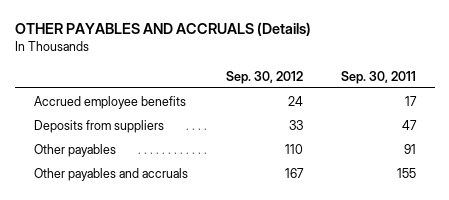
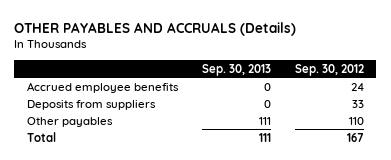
- | Sep. 30, 2012 | Sep. 30, 2011
+ | Sep. 30, 2013 | Sep. 30, 2012
- Other payables and accruals | 167 | 155
+ Total | 111 | 167

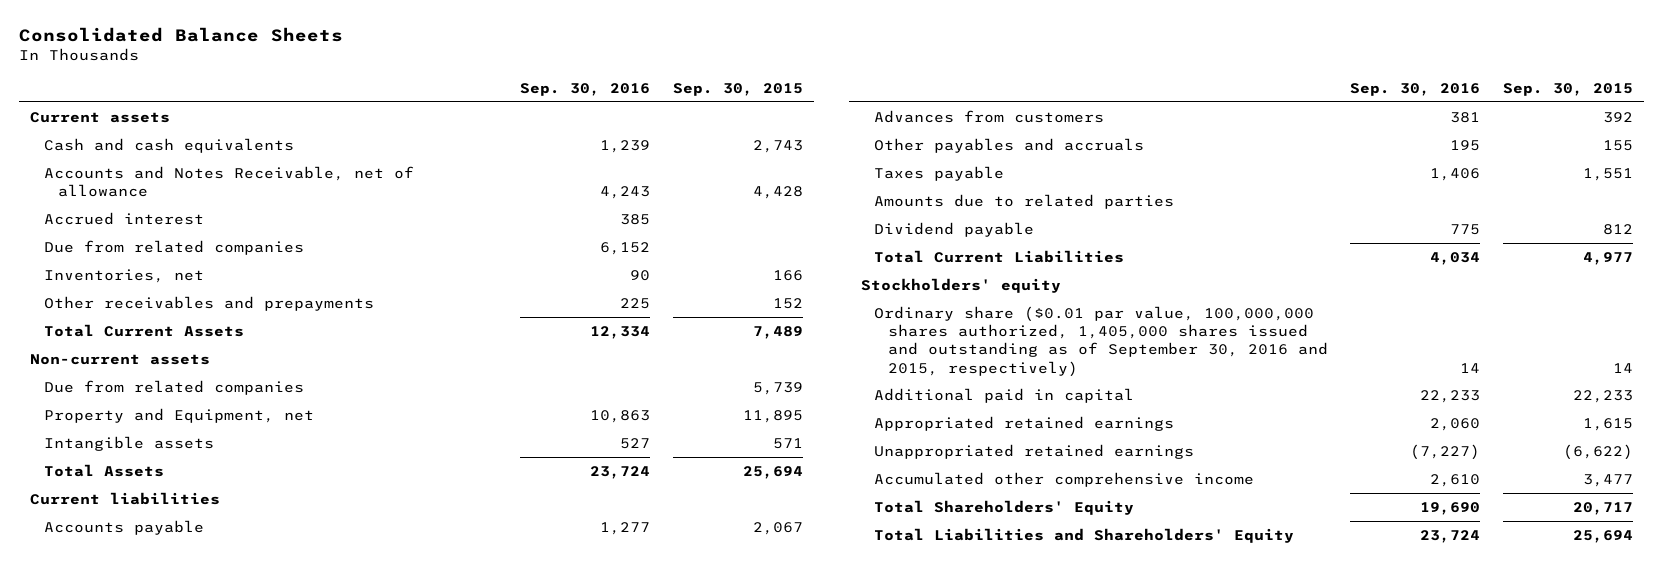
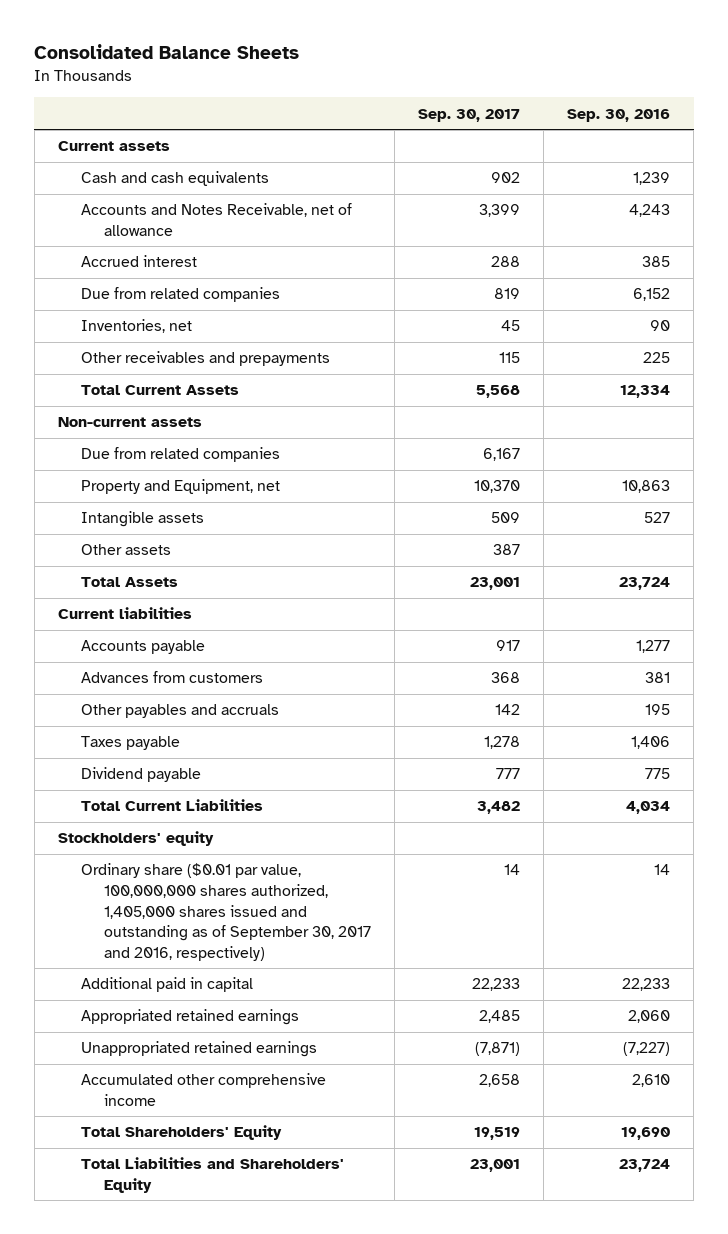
- | Sep. 30, 2016 | Sep. 30, 2015
+ | Sep. 30, 2017 | Sep. 30, 2016
+ Other assets | 387 |
- Amounts due to related parties
- Ordinary share ($0.01 par value, 100,000,000 shares authorized, 1,405,000 shares issued and outstanding as of September 30, 2016 and 2015, respectively) | 14 | 14
+ Ordinary share ($0.01 par value, 100,000,000 shares authorized, 1,405,000 shares issued and outstanding as of September 30, 2017 and 2016, respectively) | 14 | 14

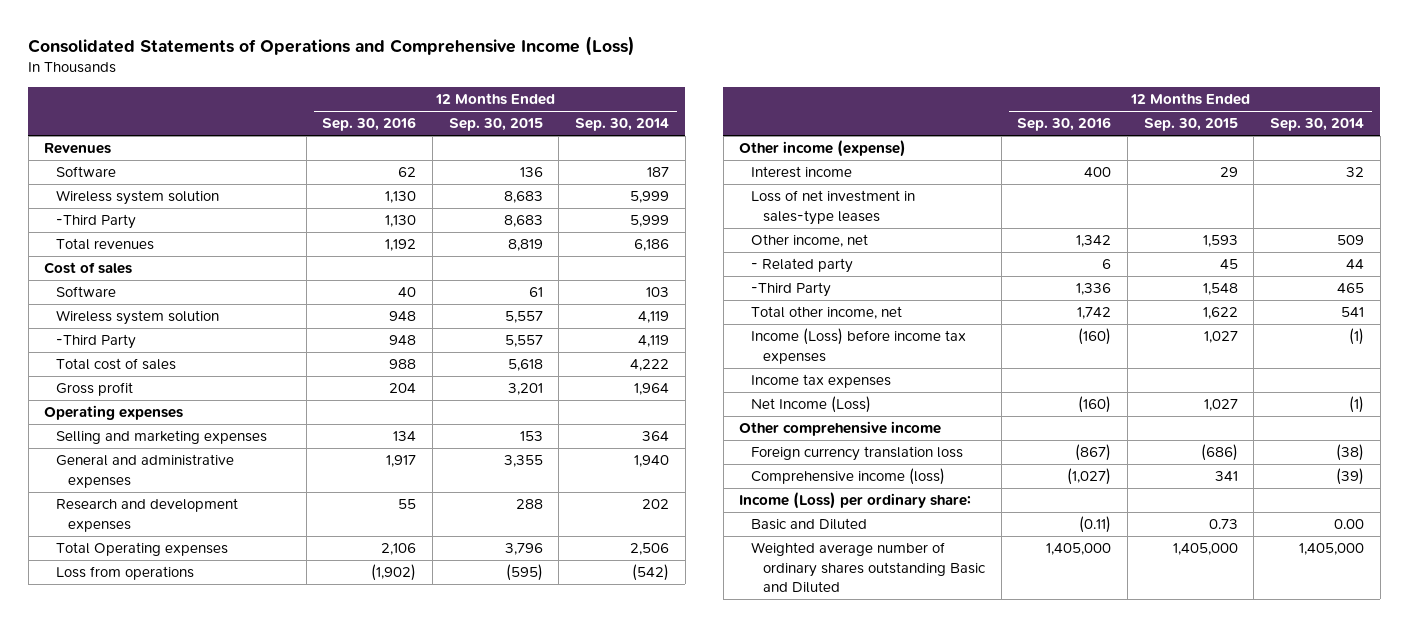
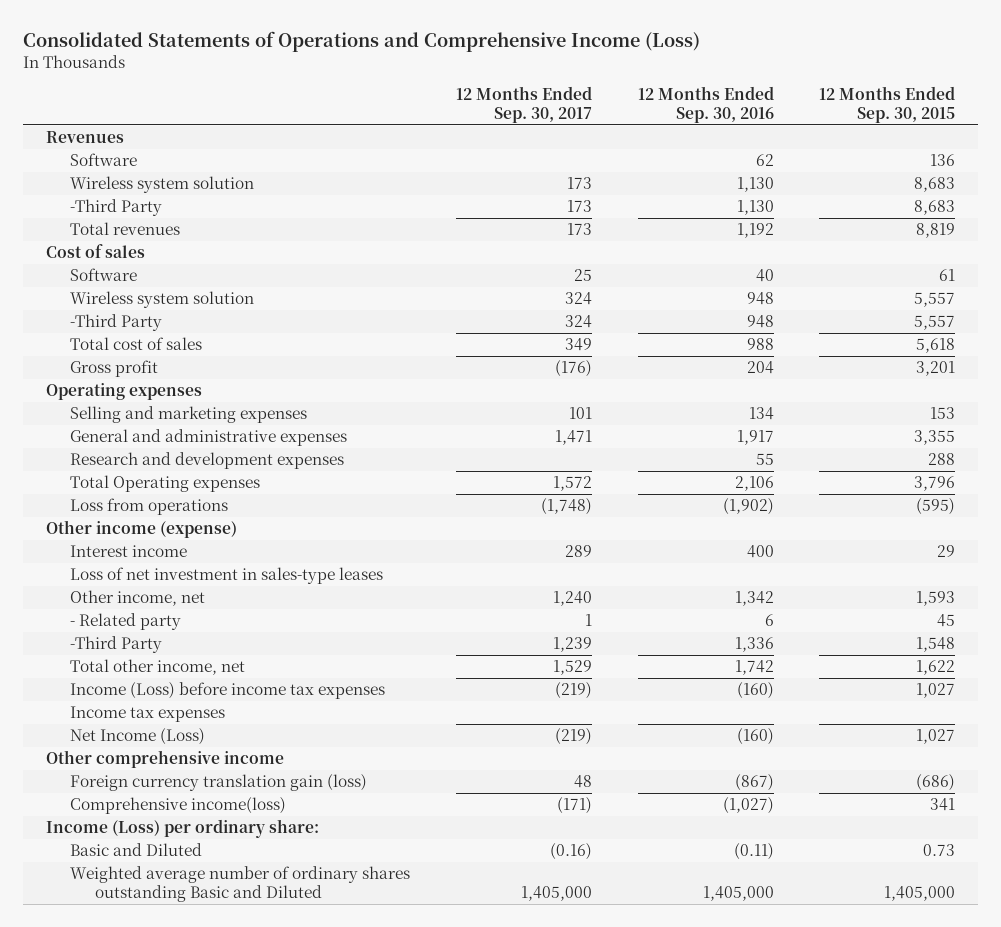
- | 12 Months Ended Sep. 30, 2016 | 12 Months Ended Sep. 30, 2015 | 12 Months Ended Sep. 30, 2014
+ | 12 Months Ended Sep. 30, 2017 | 12 Months Ended Sep. 30, 2016 | 12 Months Ended Sep. 30, 2015
- Foreign currency translation loss | (867) | (686) | (38)
- Comprehensive income (loss) | (1,027) | 341 | (39)
+ Foreign currency translation gain (loss) | 48 | (867) | (686)
+ Comprehensive income(loss) | (171) | (1,027) | 341

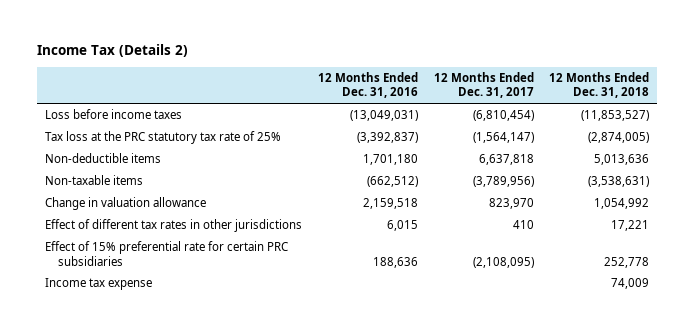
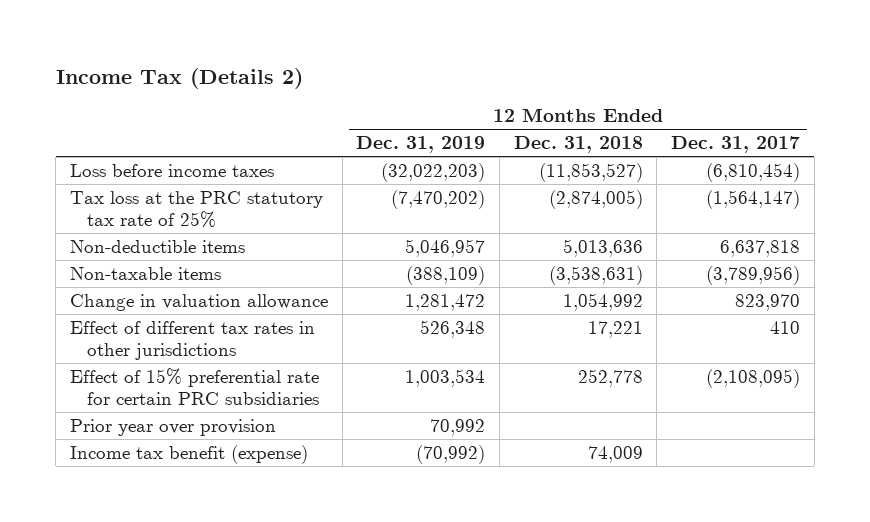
- | 12 Months Ended Dec. 31, 2016 | 12 Months Ended Dec. 31, 2017 | 12 Months Ended Dec. 31, 2018
+ | 12 Months Ended Dec. 31, 2019 | 12 Months Ended Dec. 31, 2018 | 12 Months Ended Dec. 31, 2017
- Income tax expense | | | 74,009
+ Prior year over provision | 70,992 | |
+ Income tax benefit (expense) | (70,992) | 74,009 |

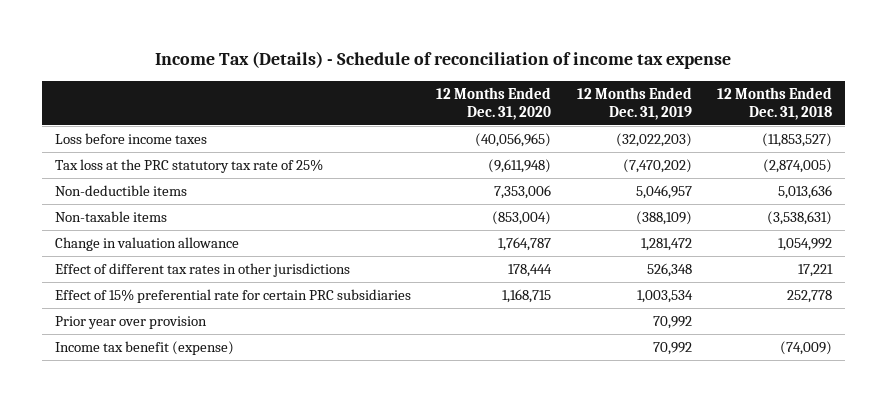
- Income Tax (Details 2)
+ Income Tax (Details) - Schedule of reconciliation of income tax expense
- | 12 Months Ended Dec. 31, 2019 | 12 Months Ended Dec. 31, 2018 | 12 Months Ended Dec. 31, 2017
+ | 12 Months Ended Dec. 31, 2020 | 12 Months Ended Dec. 31, 2019 | 12 Months Ended Dec. 31, 2018
- Income tax benefit (expense) | (70,992) | 74,009 |
+ Income tax benefit (expense) | | 70,992 | (74,009)

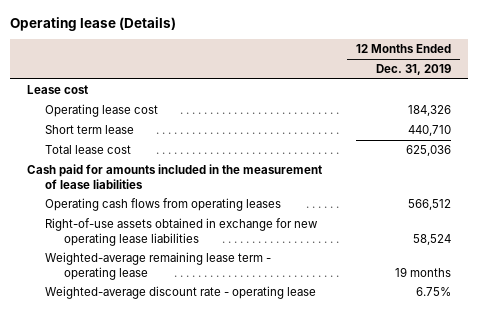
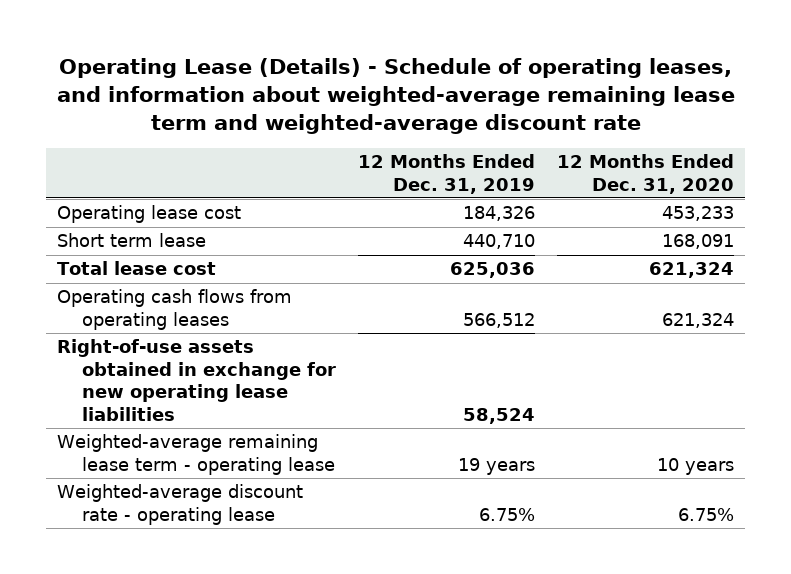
- Operating lease (Details)
+ Operating Lease (Details) - Schedule of operating leases, and information about weighted-average remaining lease term and weighted-average discount rate
- | 12 Months Ended Dec. 31, 2019
+ | 12 Months Ended Dec. 31, 2019 | 12 Months Ended Dec. 31, 2020
- Lease cost
- Cash paid for amounts included in the measurement of lease liabilities
- Weighted-average remaining lease term - operating lease | 19 months
+ Weighted-average remaining lease term - operating lease | 19 years | 10 years

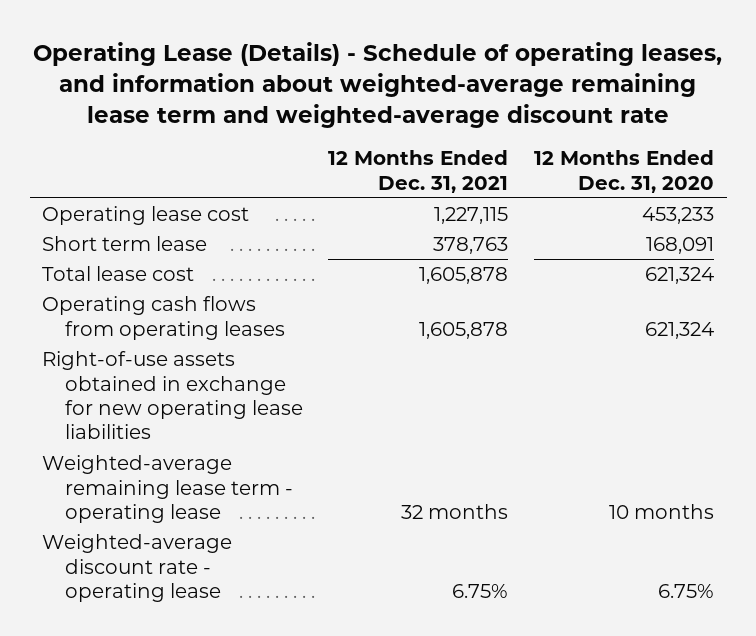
- | 12 Months Ended Dec. 31, 2019 | 12 Months Ended Dec. 31, 2020
+ | 12 Months Ended Dec. 31, 2021 | 12 Months Ended Dec. 31, 2020
- Weighted-average remaining lease term - operating lease | 19 years | 10 years
+ Weighted-average remaining lease term - operating lease | 32 months | 10 months

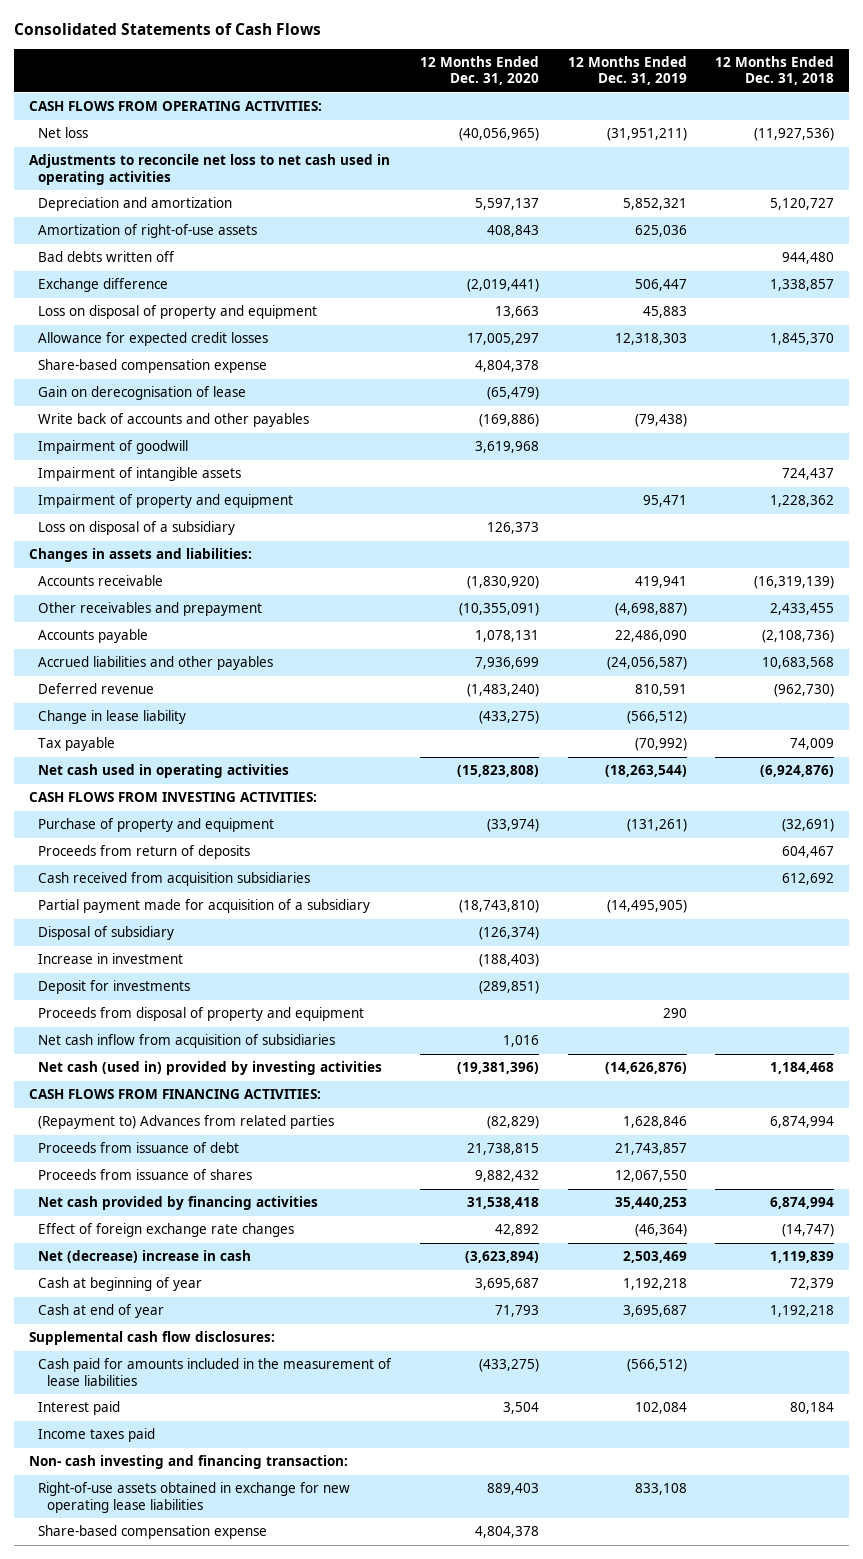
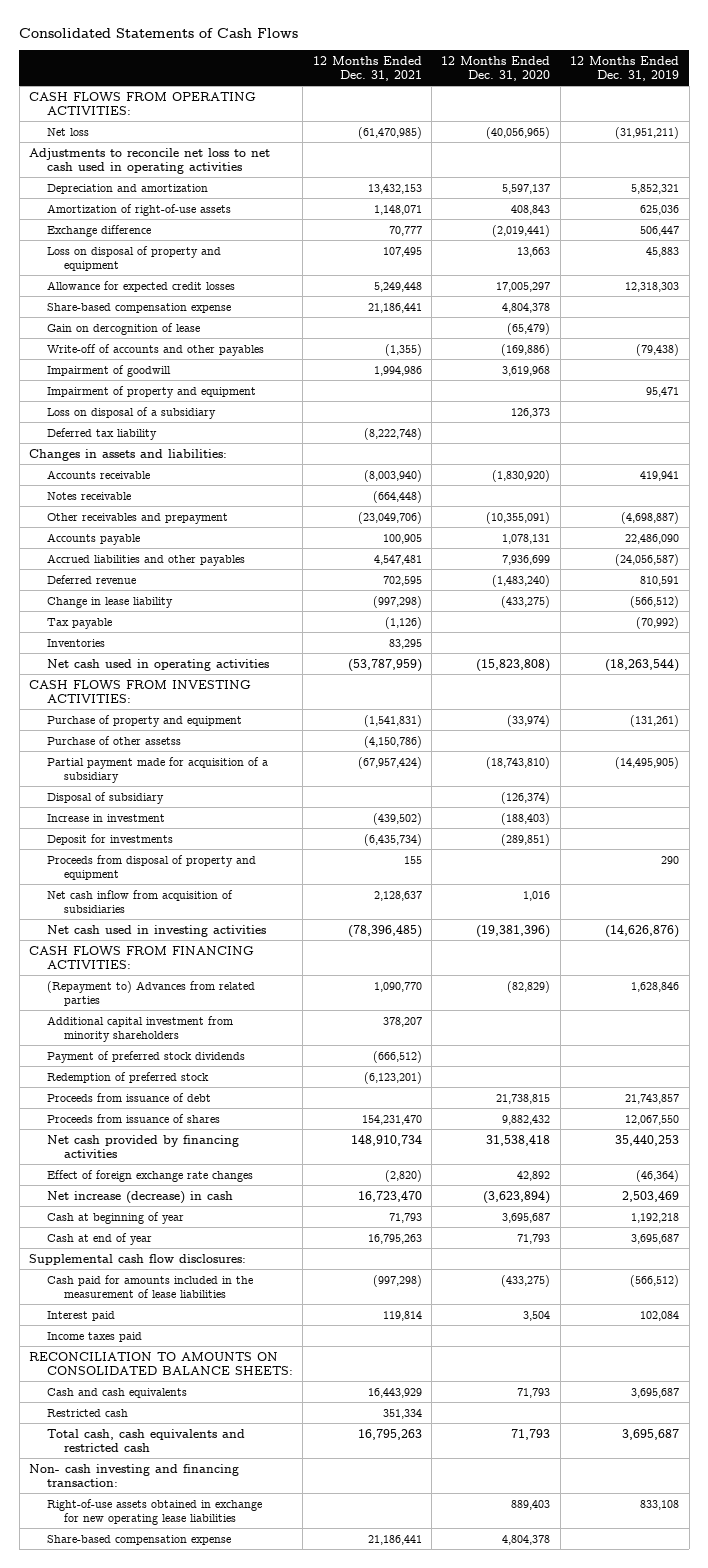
- | 12 Months Ended Dec. 31, 2020 | 12 Months Ended Dec. 31, 2019 | 12 Months Ended Dec. 31, 2018
+ | 12 Months Ended Dec. 31, 2021 | 12 Months Ended Dec. 31, 2020 | 12 Months Ended Dec. 31, 2019
- Bad debts written off | | | 944,480
- Gain on derecognisation of lease | (65,479) | |
- Write back of accounts and other payables | (169,886) | (79,438) |
+ Gain on dercognition of lease | | (65,479) |
+ Write-off of accounts and other payables | (1,355) | (169,886) | (79,438)
- Impairment of intangible assets | | | 724,437
+ Deferred tax liability | (8,222,748) | |
+ Notes receivable | (664,448) | |
+ Inventories | 83,295 | |
- Proceeds from return of deposits | | | 604,467
- Cash received from acquisition subsidiaries | | | 612,692
+ Purchase of other assetss | (4,150,786) | |
- Net cash (used in) provided by investing activities | (19,381,396) | (14,626,876) | 1,184,468
+ Net cash used in investing activities | (78,396,485) | (19,381,396) | (14,626,876)
+ Additional capital investment from minority shareholders | 378,207 | |
+ Payment of preferred stock dividends | (666,512) | |
+ Redemption of preferred stock | (6,123,201) | |
- Net (decrease) increase in cash | (3,623,894) | 2,503,469 | 1,119,839
+ Net increase (decrease) in cash | 16,723,470 | (3,623,894) | 2,503,469
+ RECONCILIATION TO AMOUNTS ON CONSOLIDATED BALANCE SHEETS:
+ Cash and cash equivalents | 16,443,929 | 71,793 | 3,695,687
+ Restricted cash | 351,334 | |
+ Total cash, cash equivalents and restricted cash | 16,795,263 | 71,793 | 3,695,687

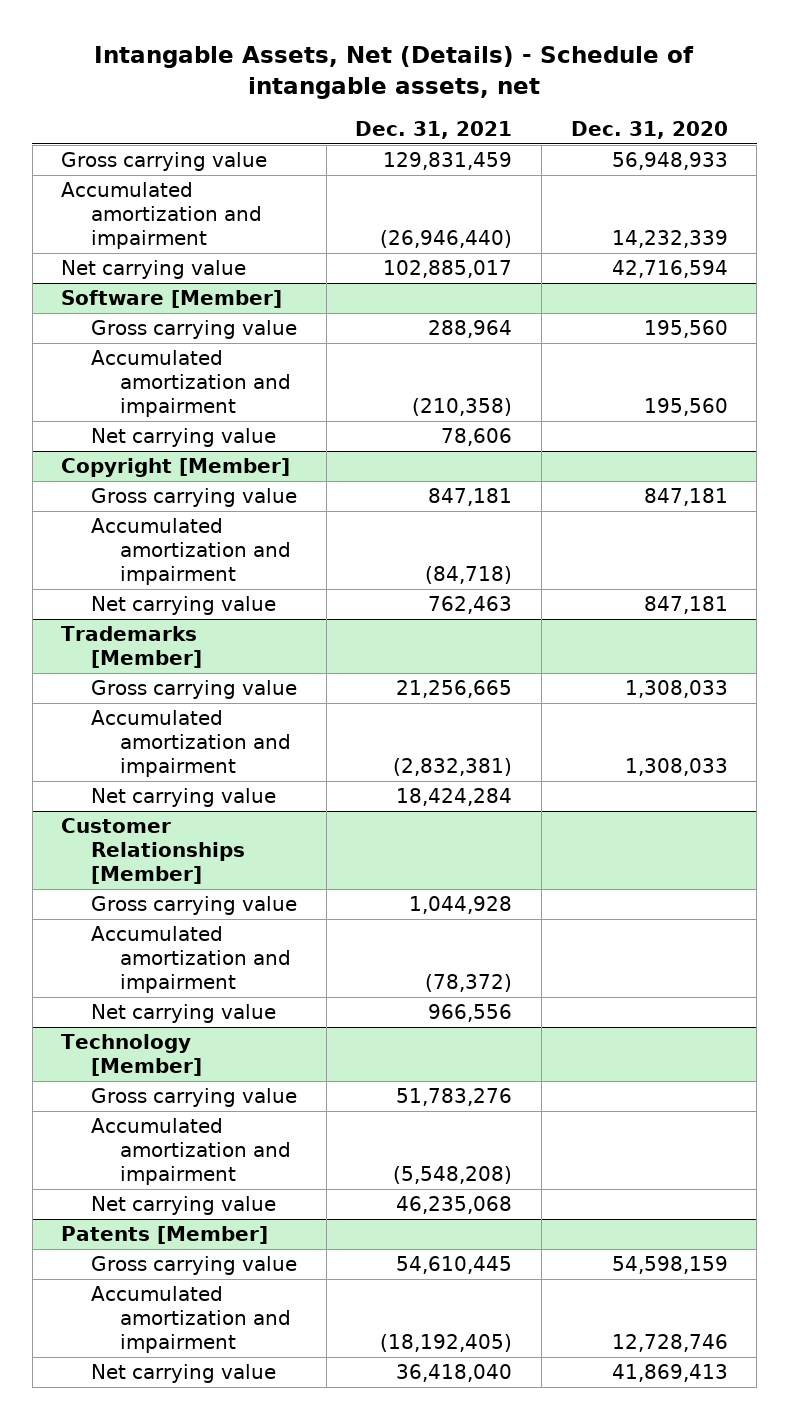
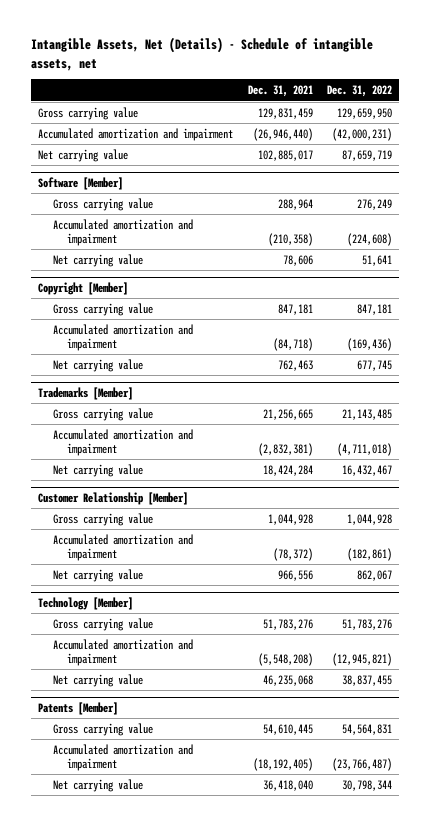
- Intangable Assets, Net (Details) - Schedule of intangable assets, net
+ Intangible Assets, Net (Details) - Schedule of intangible assets, net
- | Dec. 31, 2021 | Dec. 31, 2020
+ | Dec. 31, 2021 | Dec. 31, 2022
- Customer Relationships [Member]
+ Customer Relationship [Member]

